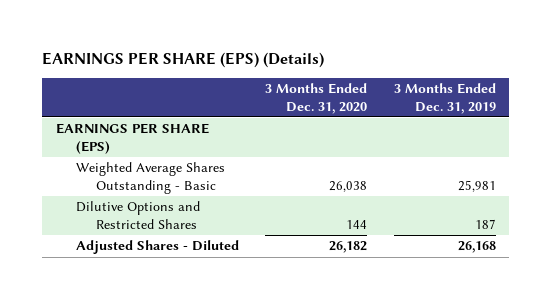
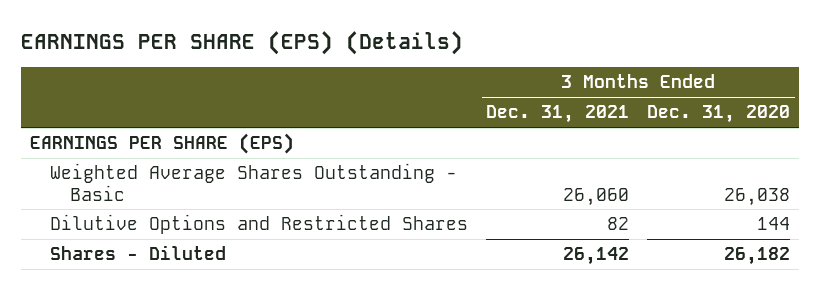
- | 3 Months Ended Dec. 31, 2020 | 3 Months Ended Dec. 31, 2019
+ | 3 Months Ended Dec. 31, 2021 | 3 Months Ended Dec. 31, 2020
- Adjusted Shares - Diluted | 26,182 | 26,168
+ Shares - Diluted | 26,142 | 26,182

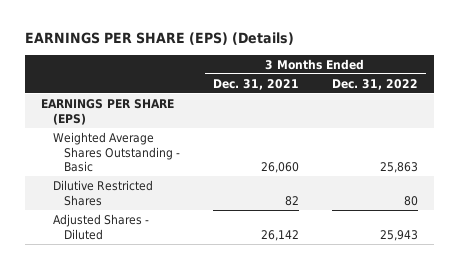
- | 3 Months Ended Dec. 31, 2021 | 3 Months Ended Dec. 31, 2020
+ | 3 Months Ended Dec. 31, 2021 | 3 Months Ended Dec. 31, 2022
- Dilutive Options and Restricted Shares | 82 | 144
- Shares - Diluted | 26,142 | 26,182
+ Dilutive Restricted Shares | 82 | 80
+ Adjusted Shares - Diluted | 26,142 | 25,943

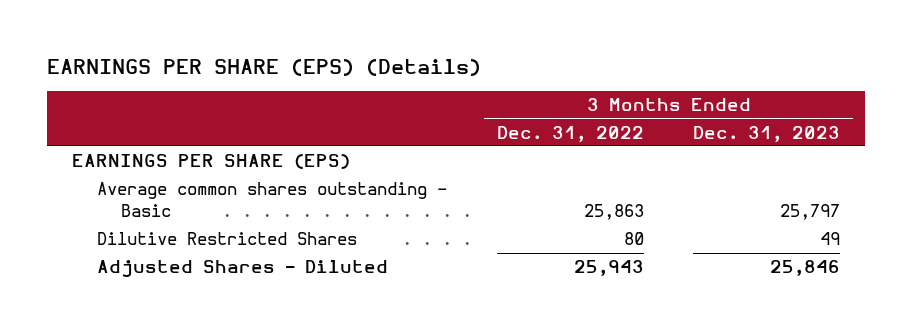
- | 3 Months Ended Dec. 31, 2021 | 3 Months Ended Dec. 31, 2022
+ | 3 Months Ended Dec. 31, 2022 | 3 Months Ended Dec. 31, 2023
- Weighted Average Shares Outstanding - Basic | 26,060 | 25,863
+ Average common shares outstanding - Basic | 25,863 | 25,797

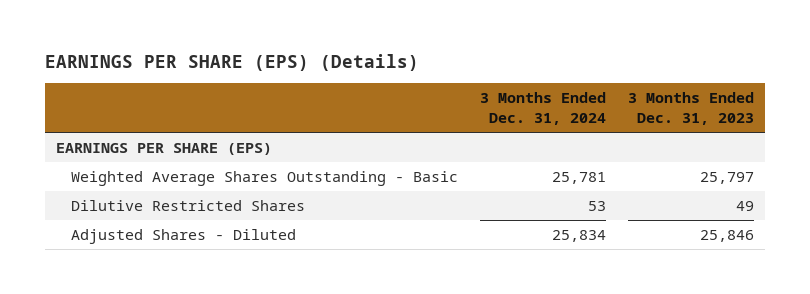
- | 3 Months Ended Dec. 31, 2022 | 3 Months Ended Dec. 31, 2023
+ | 3 Months Ended Dec. 31, 2024 | 3 Months Ended Dec. 31, 2023
- Average common shares outstanding - Basic | 25,863 | 25,797
+ Weighted Average Shares Outstanding - Basic | 25,781 | 25,797

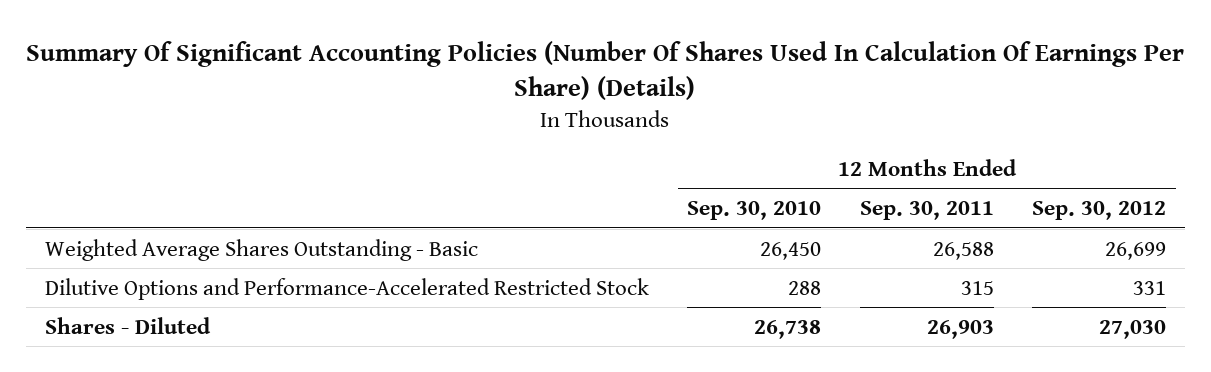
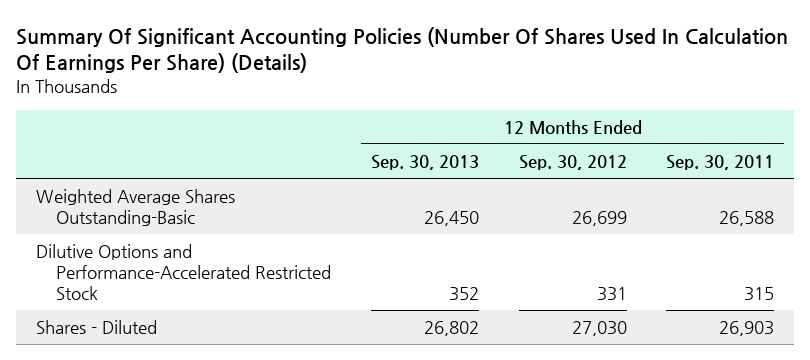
- | 12 Months Ended Sep. 30, 2010 | 12 Months Ended Sep. 30, 2011 | 12 Months Ended Sep. 30, 2012
+ | 12 Months Ended Sep. 30, 2013 | 12 Months Ended Sep. 30, 2012 | 12 Months Ended Sep. 30, 2011
- Weighted Average Shares Outstanding - Basic | 26,450 | 26,588 | 26,699
+ Weighted Average Shares Outstanding-Basic | 26,450 | 26,699 | 26,588

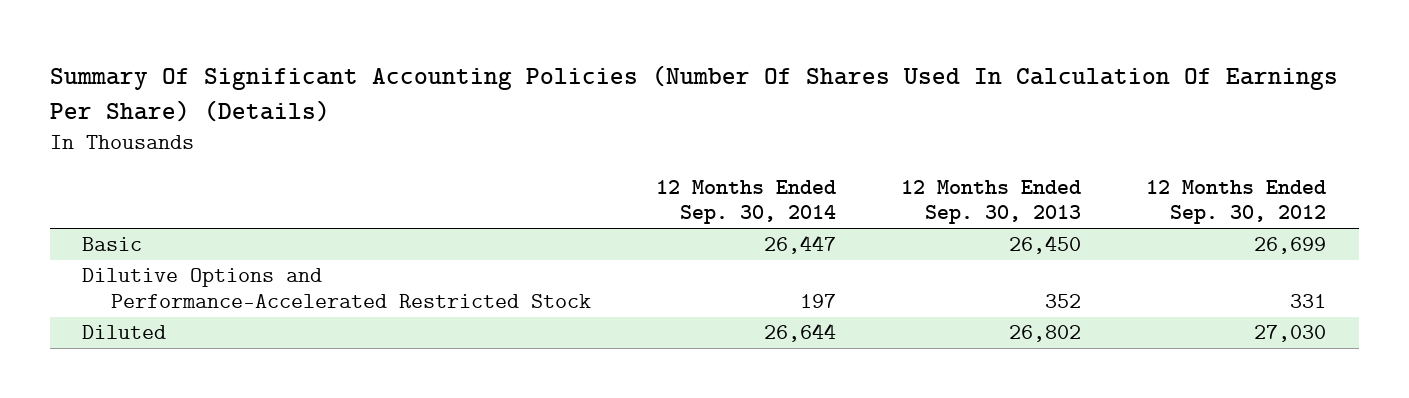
- | 12 Months Ended Sep. 30, 2013 | 12 Months Ended Sep. 30, 2012 | 12 Months Ended Sep. 30, 2011
+ | 12 Months Ended Sep. 30, 2014 | 12 Months Ended Sep. 30, 2013 | 12 Months Ended Sep. 30, 2012
- Weighted Average Shares Outstanding-Basic | 26,450 | 26,699 | 26,588
+ Basic | 26,447 | 26,450 | 26,699
- Shares - Diluted | 26,802 | 27,030 | 26,903
+ Diluted | 26,644 | 26,802 | 27,030

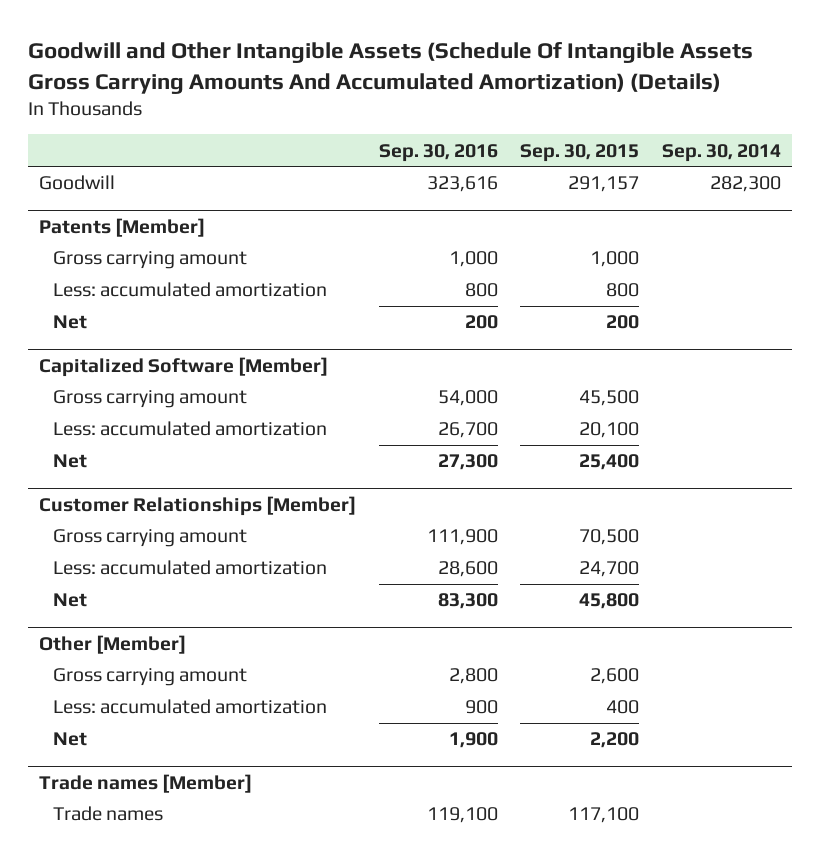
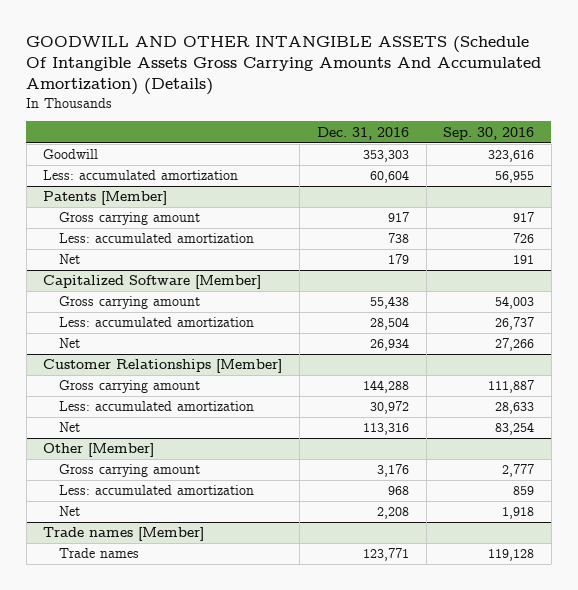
- Goodwill and Other Intangible Assets (Schedule Of Intangible Assets Gross Carrying Amounts And Accumulated Amortization) (Details)
+ GOODWILL AND OTHER INTANGIBLE ASSETS (Schedule Of Intangible Assets Gross Carrying Amounts And Accumulated Amortization) (Details)
- | Sep. 30, 2016 | Sep. 30, 2015 | Sep. 30, 2014
+ | Dec. 31, 2016 | Sep. 30, 2016
+ Less: accumulated amortization | 60,604 | 56,955
@ Patents [Member]
- Gross carrying amount | 1,000 | 1,000 |
- Less: accumulated amortization | 800 | 800 |
- Net | 200 | 200 |
+ Gross carrying amount | 917 | 917
+ Less: accumulated amortization | 738 | 726
+ Net | 179 | 191
@ Capitalized Software [Member]
- Gross carrying amount | 54,000 | 45,500 |
- Less: accumulated amortization | 26,700 | 20,100 |
- Net | 27,300 | 25,400 |
+ Gross carrying amount | 55,438 | 54,003
+ Less: accumulated amortization | 28,504 | 26,737
+ Net | 26,934 | 27,266
@ Customer Relationships [Member]
- Gross carrying amount | 111,900 | 70,500 |
- Less: accumulated amortization | 28,600 | 24,700 |
- Net | 83,300 | 45,800 |
+ Gross carrying amount | 144,288 | 111,887
+ Less: accumulated amortization | 30,972 | 28,633
+ Net | 113,316 | 83,254
@ Other [Member]
- Gross carrying amount | 2,800 | 2,600 |
- Less: accumulated amortization | 900 | 400 |
- Net | 1,900 | 2,200 |
+ Gross carrying amount | 3,176 | 2,777
+ Less: accumulated amortization | 968 | 859
+ Net | 2,208 | 1,918
@ Trade names [Member]
- Trade names | 119,100 | 117,100 |
+ Trade names | 123,771 | 119,128

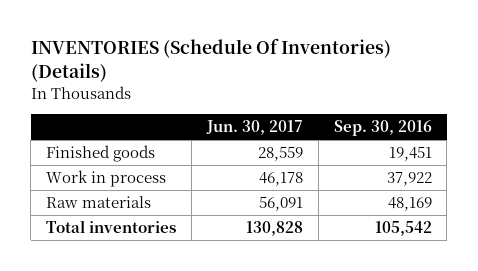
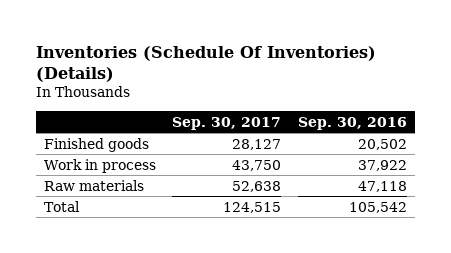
- INVENTORIES (Schedule Of Inventories) (Details)
+ Inventories (Schedule Of Inventories) (Details)
- | Jun. 30, 2017 | Sep. 30, 2016
+ | Sep. 30, 2017 | Sep. 30, 2016
- Finished goods | 28,559 | 19,451
+ Finished goods | 28,127 | 20,502
- Raw materials | 56,091 | 48,169
- Total inventories | 130,828 | 105,542
+ Raw materials | 52,638 | 47,118
+ Total | 124,515 | 105,542

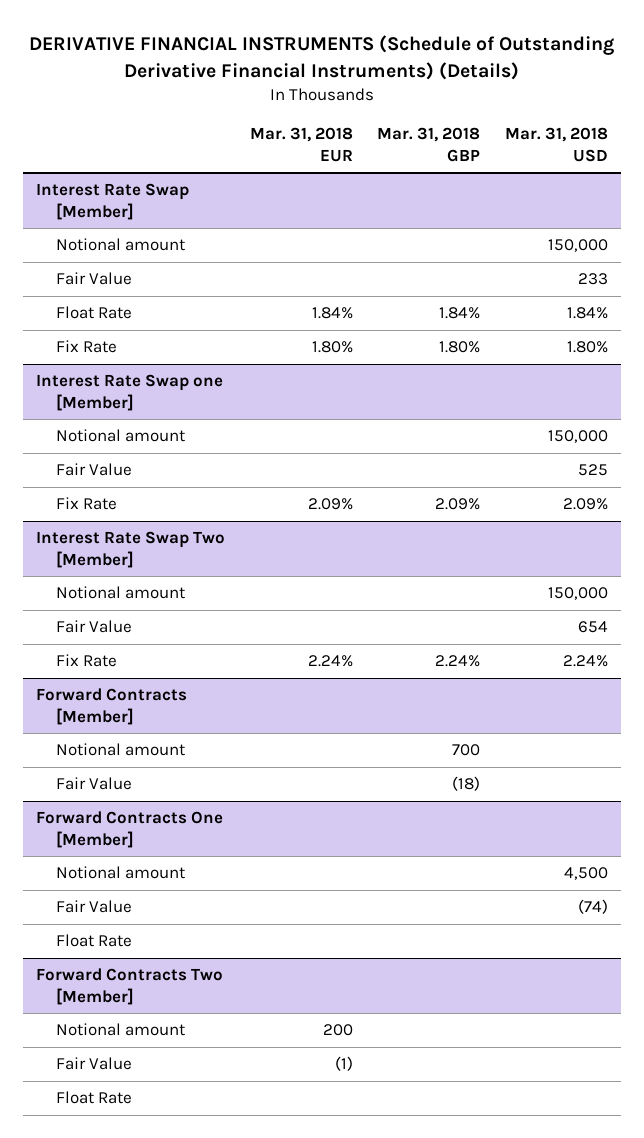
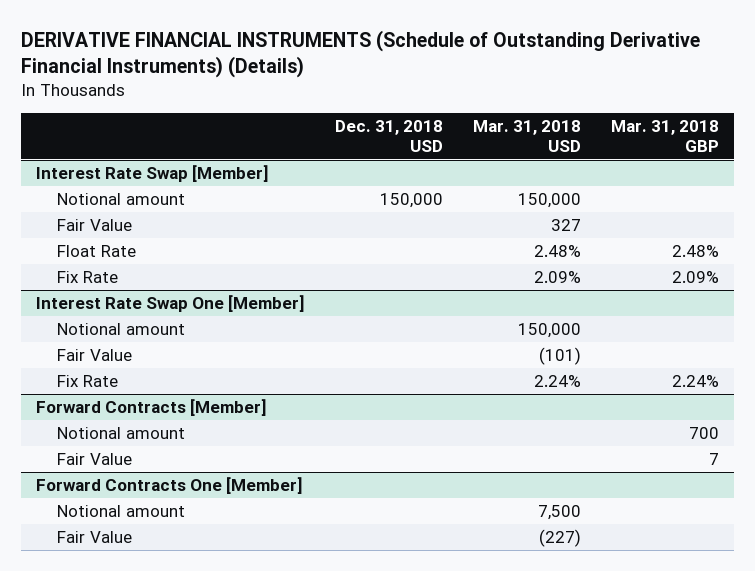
- | Mar. 31, 2018 EUR | Mar. 31, 2018 GBP | Mar. 31, 2018 USD
+ | Dec. 31, 2018 USD | Mar. 31, 2018 USD | Mar. 31, 2018 GBP
@ Interest Rate Swap [Member]
- Fair Value | | | 233
- Float Rate | 1.84% | 1.84% | 1.84%
- Fix Rate | 1.80% | 1.80% | 1.80%
- Interest Rate Swap one [Member]
- Notional amount | | | 150,000
- Fair Value | | | 525
@ Interest Rate Swap [Member]
+ Fair Value | | 327 |
+ Float Rate | | 2.48% | 2.48%
- Interest Rate Swap Two [Member]
+ Interest Rate Swap One [Member]
- Fair Value | | | 654
+ Fair Value | | (101) |
@ Forward Contracts [Member]
- Fair Value | | (18) |
+ Fair Value | | | 7
@ Forward Contracts One [Member]
- Notional amount | | | 4,500
- Fair Value | | | (74)
- Float Rate
- Forward Contracts Two [Member]
- Notional amount | 200 | |
- Fair Value | (1) | |
- Float Rate
@ Forward Contracts One [Member]
+ Notional amount | | 7,500 |
+ Fair Value | | (227) |

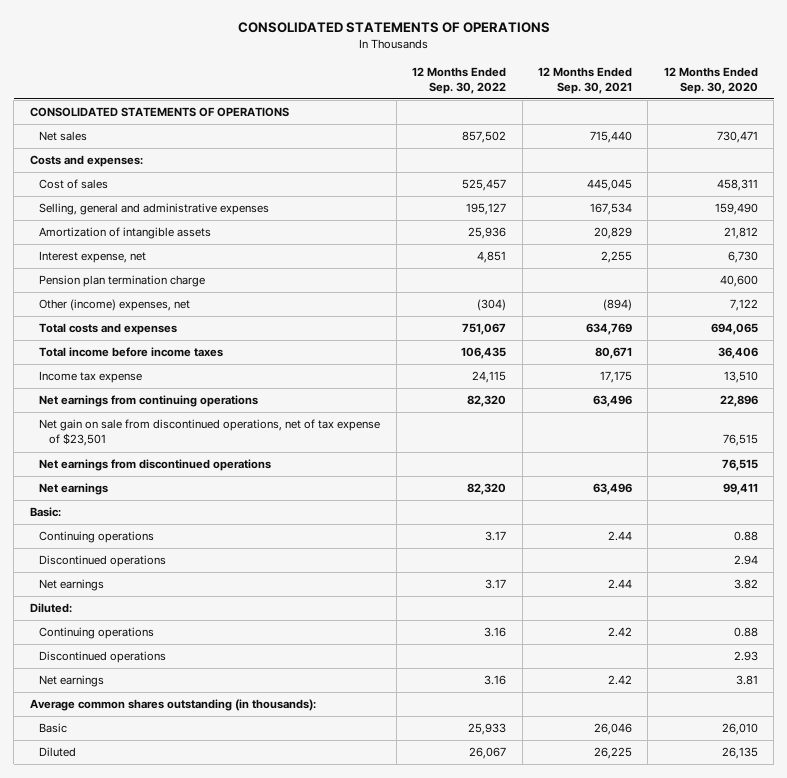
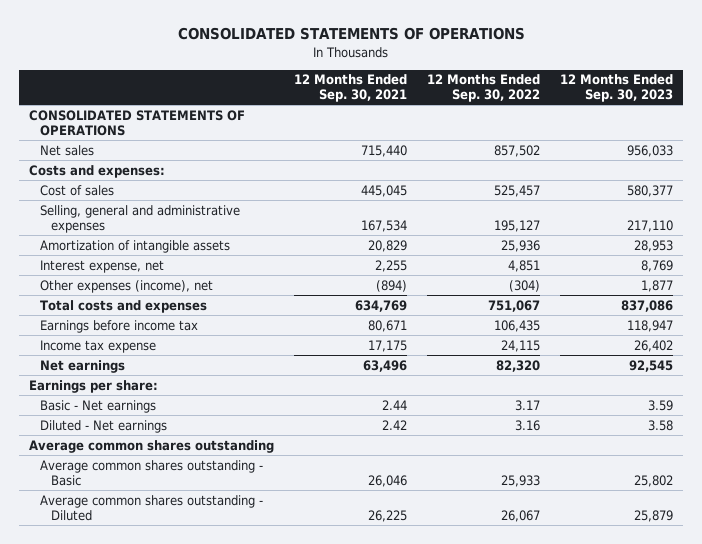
- | 12 Months Ended Sep. 30, 2022 | 12 Months Ended Sep. 30, 2021 | 12 Months Ended Sep. 30, 2020
+ | 12 Months Ended Sep. 30, 2021 | 12 Months Ended Sep. 30, 2022 | 12 Months Ended Sep. 30, 2023
- Pension plan termination charge | | | 40,600
- Other (income) expenses, net | (304) | (894) | 7,122
+ Other expenses (income), net | (894) | (304) | 1,877
- Total income before income taxes | 106,435 | 80,671 | 36,406
+ Earnings before income tax | 80,671 | 106,435 | 118,947
- Net earnings from continuing operations | 82,320 | 63,496 | 22,896
- Net gain on sale from discontinued operations, net of tax expense of $23,501 | | | 76,515
- Net earnings from discontinued operations | | | 76,515
- Basic:
- Continuing operations | 3.17 | 2.44 | 0.88
- Discontinued operations | | | 2.94
- Net earnings | 3.17 | 2.44 | 3.82
- Diluted:
- Continuing operations | 3.16 | 2.42 | 0.88
- Discontinued operations | | | 2.93
- Net earnings | 3.16 | 2.42 | 3.81
- Average common shares outstanding (in thousands):
- Basic | 25,933 | 26,046 | 26,010
- Diluted | 26,067 | 26,225 | 26,135
+ Earnings per share:
+ Basic - Net earnings | 2.44 | 3.17 | 3.59
+ Diluted - Net earnings | 2.42 | 3.16 | 3.58
+ Average common shares outstanding
+ Average common shares outstanding - Basic | 26,046 | 25,933 | 25,802
+ Average common shares outstanding - Diluted | 26,225 | 26,067 | 25,879

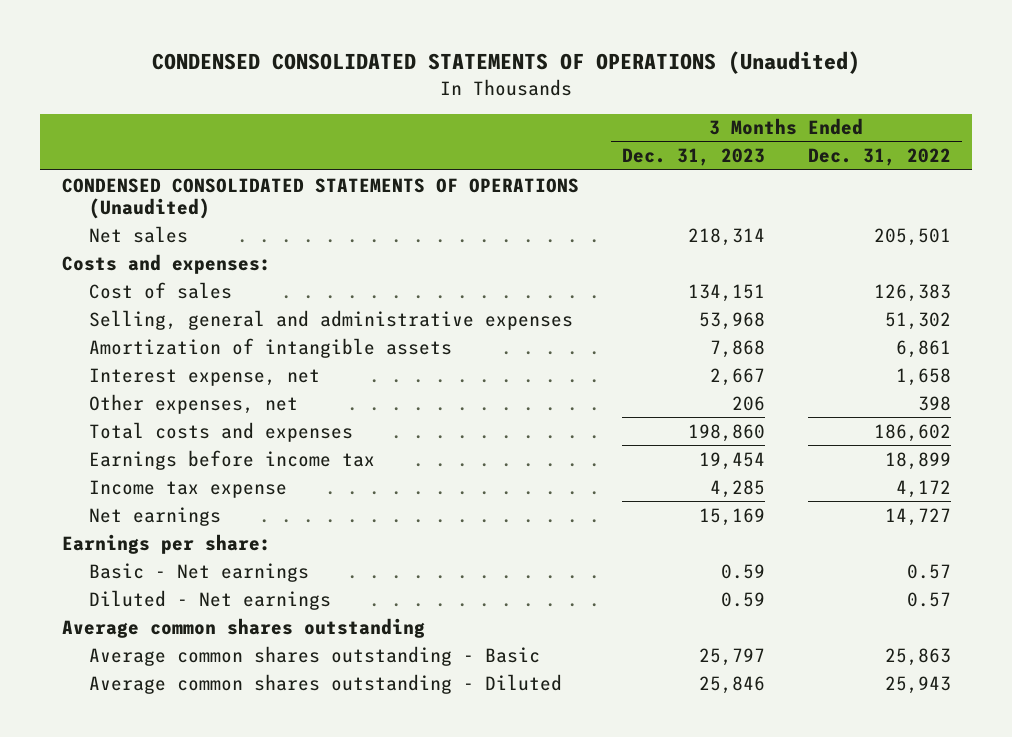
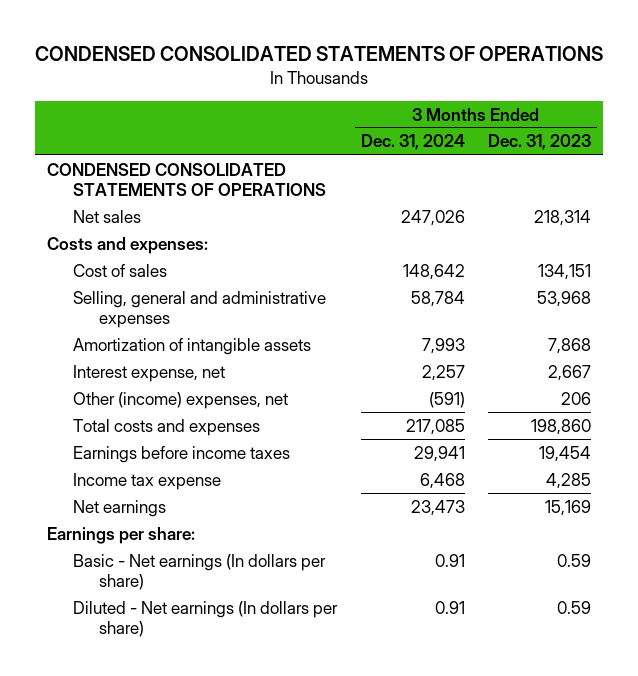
- CONDENSED CONSOLIDATED STATEMENTS OF OPERATIONS (Unaudited)
+ CONDENSED CONSOLIDATED STATEMENTS OF OPERATIONS
- | 3 Months Ended Dec. 31, 2023 | 3 Months Ended Dec. 31, 2022
+ | 3 Months Ended Dec. 31, 2024 | 3 Months Ended Dec. 31, 2023
- CONDENSED CONSOLIDATED STATEMENTS OF OPERATIONS (Unaudited)
+ CONDENSED CONSOLIDATED STATEMENTS OF OPERATIONS
- Other expenses, net | 206 | 398
+ Other (income) expenses, net | (591) | 206
- Earnings before income tax | 19,454 | 18,899
+ Earnings before income taxes | 29,941 | 19,454
- Basic - Net earnings | 0.59 | 0.57
- Diluted - Net earnings | 0.59 | 0.57
- Average common shares outstanding
- Average common shares outstanding - Basic | 25,797 | 25,863
- Average common shares outstanding - Diluted | 25,846 | 25,943
+ Basic - Net earnings (In dollars per share) | 0.91 | 0.59
+ Diluted - Net earnings (In dollars per share) | 0.91 | 0.59

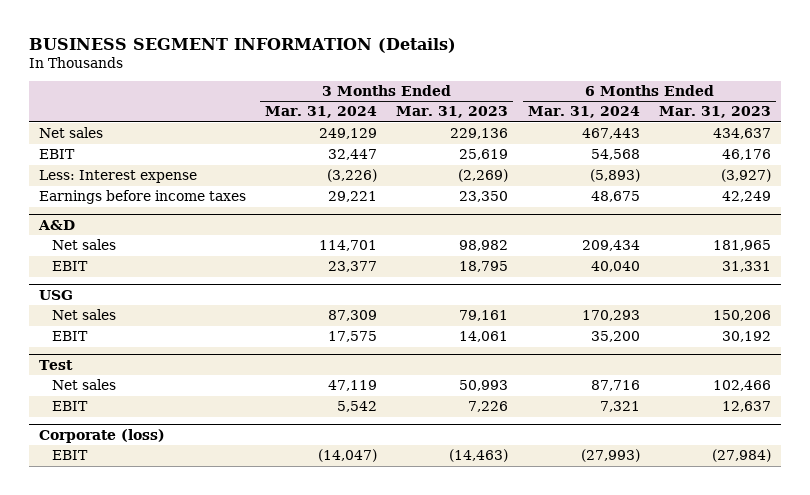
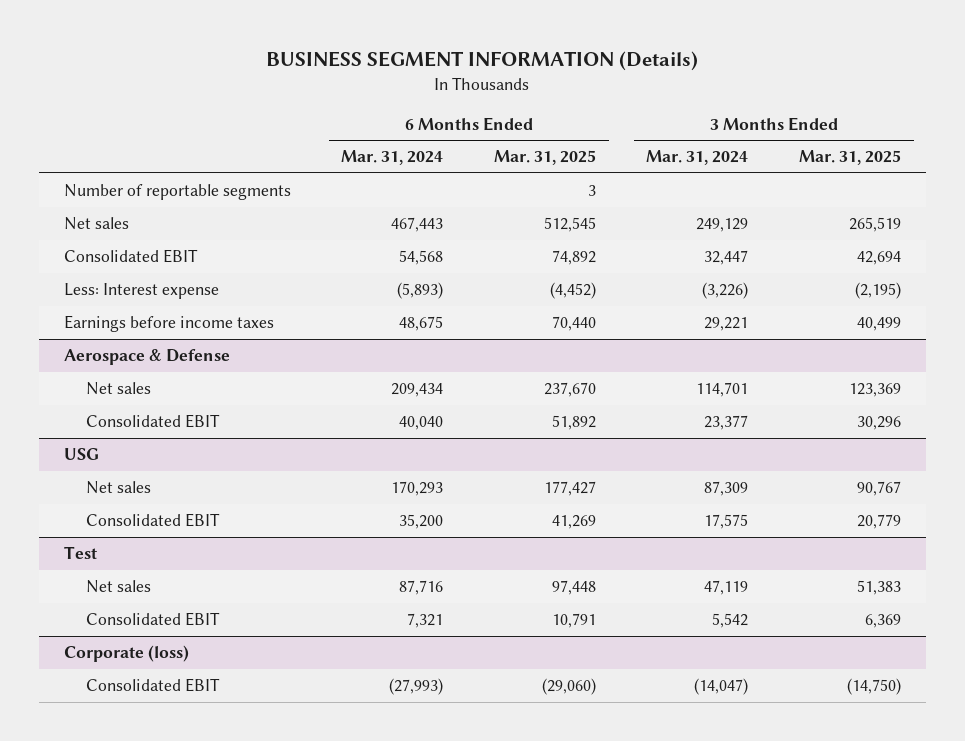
- | 3 Months Ended Mar. 31, 2024 | 3 Months Ended Mar. 31, 2023 | 6 Months Ended Mar. 31, 2024 | 6 Months Ended Mar. 31, 2023
+ | 6 Months Ended Mar. 31, 2024 | 6 Months Ended Mar. 31, 2025 | 3 Months Ended Mar. 31, 2024 | 3 Months Ended Mar. 31, 2025
+ Number of reportable segments | | 3 | |
- EBIT | 32,447 | 25,619 | 54,568 | 46,176
+ Consolidated EBIT | 54,568 | 74,892 | 32,447 | 42,694
- A&D
+ Aerospace & Defense
- EBIT | 23,377 | 18,795 | 40,040 | 31,331
+ Consolidated EBIT | 40,040 | 51,892 | 23,377 | 30,296
@ USG
- EBIT | 17,575 | 14,061 | 35,200 | 30,192
+ Consolidated EBIT | 35,200 | 41,269 | 17,575 | 20,779
@ Test
- EBIT | 5,542 | 7,226 | 7,321 | 12,637
+ Consolidated EBIT | 7,321 | 10,791 | 5,542 | 6,369
@ Corporate (loss)
- EBIT | (14,047) | (14,463) | (27,993) | (27,984)
+ Consolidated EBIT | (27,993) | (29,060) | (14,047) | (14,750)

